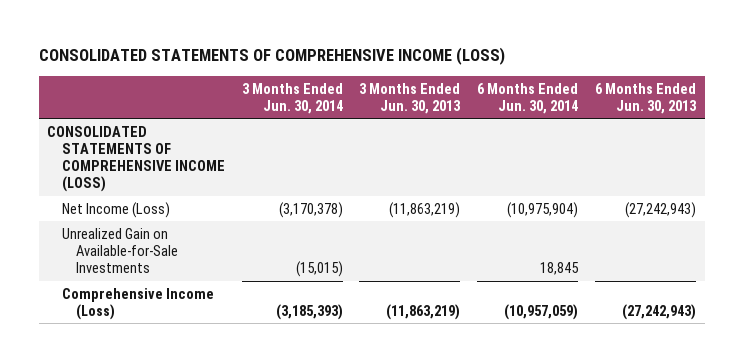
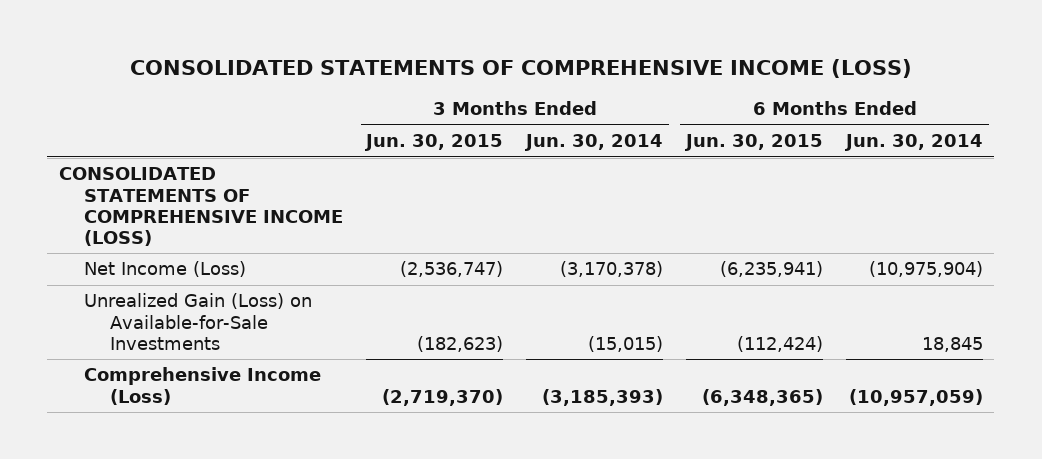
- | 3 Months Ended Jun. 30, 2014 | 3 Months Ended Jun. 30, 2013 | 6 Months Ended Jun. 30, 2014 | 6 Months Ended Jun. 30, 2013
+ | 3 Months Ended Jun. 30, 2015 | 3 Months Ended Jun. 30, 2014 | 6 Months Ended Jun. 30, 2015 | 6 Months Ended Jun. 30, 2014
- Unrealized Gain on Available-for-Sale Investments | (15,015) | | 18,845 |
+ Unrealized Gain (Loss) on Available-for-Sale Investments | (182,623) | (15,015) | (112,424) | 18,845

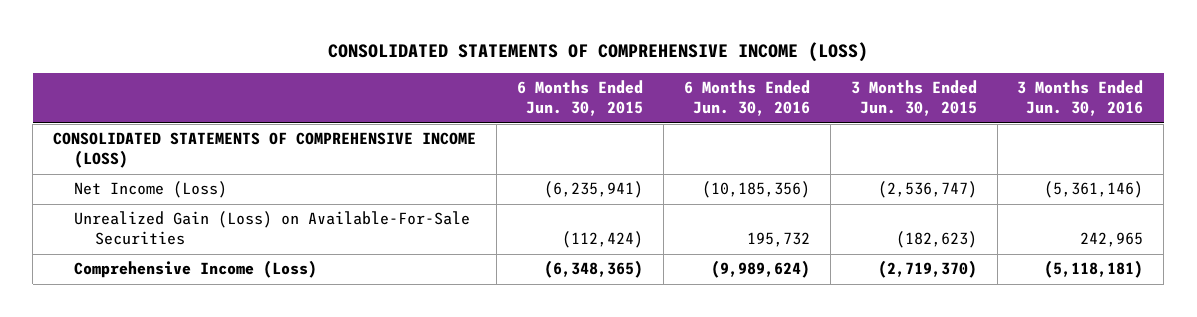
- | 3 Months Ended Jun. 30, 2015 | 3 Months Ended Jun. 30, 2014 | 6 Months Ended Jun. 30, 2015 | 6 Months Ended Jun. 30, 2014
+ | 6 Months Ended Jun. 30, 2015 | 6 Months Ended Jun. 30, 2016 | 3 Months Ended Jun. 30, 2015 | 3 Months Ended Jun. 30, 2016
- Unrealized Gain (Loss) on Available-for-Sale Investments | (182,623) | (15,015) | (112,424) | 18,845
+ Unrealized Gain (Loss) on Available-For-Sale Securities | (112,424) | 195,732 | (182,623) | 242,965

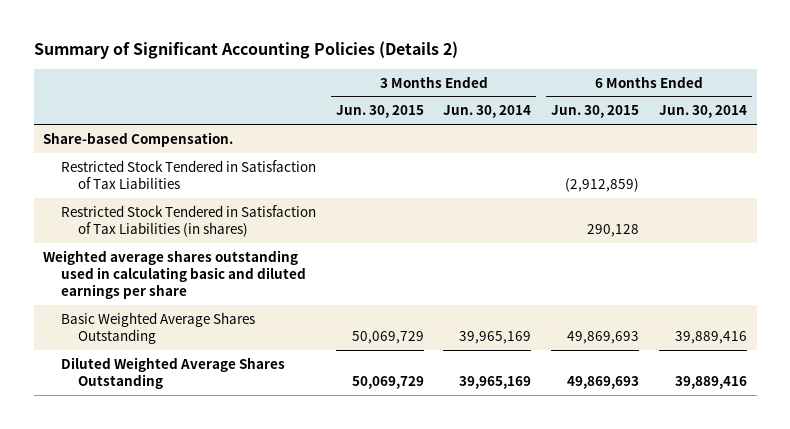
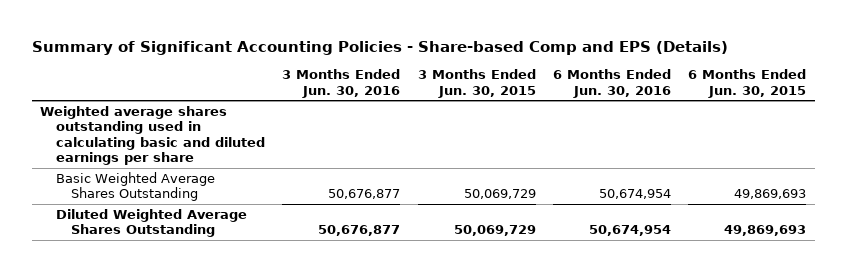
- Summary of Significant Accounting Policies (Details 2)
+ Summary of Significant Accounting Policies - Share-based Comp and EPS (Details)
- | 3 Months Ended Jun. 30, 2015 | 3 Months Ended Jun. 30, 2014 | 6 Months Ended Jun. 30, 2015 | 6 Months Ended Jun. 30, 2014
+ | 3 Months Ended Jun. 30, 2016 | 3 Months Ended Jun. 30, 2015 | 6 Months Ended Jun. 30, 2016 | 6 Months Ended Jun. 30, 2015
- Share-based Compensation.
- Restricted Stock Tendered in Satisfaction of Tax Liabilities | | | (2,912,859) |
- Restricted Stock Tendered in Satisfaction of Tax Liabilities (in shares) | | | 290,128 |

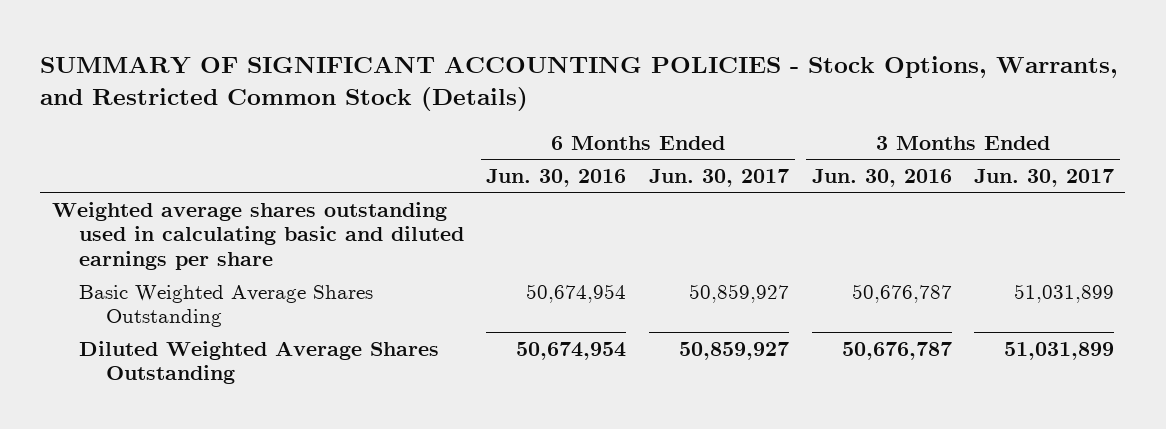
- Summary of Significant Accounting Policies - Share-based Comp and EPS (Details)
+ SUMMARY OF SIGNIFICANT ACCOUNTING POLICIES - Stock Options, Warrants, and Restricted Common Stock (Details)
- | 3 Months Ended Jun. 30, 2016 | 3 Months Ended Jun. 30, 2015 | 6 Months Ended Jun. 30, 2016 | 6 Months Ended Jun. 30, 2015
+ | 6 Months Ended Jun. 30, 2016 | 6 Months Ended Jun. 30, 2017 | 3 Months Ended Jun. 30, 2016 | 3 Months Ended Jun. 30, 2017
- Basic Weighted Average Shares Outstanding | 50,676,877 | 50,069,729 | 50,674,954 | 49,869,693
- Diluted Weighted Average Shares Outstanding | 50,676,877 | 50,069,729 | 50,674,954 | 49,869,693
+ Basic Weighted Average Shares Outstanding | 50,674,954 | 50,859,927 | 50,676,787 | 51,031,899
+ Diluted Weighted Average Shares Outstanding | 50,674,954 | 50,859,927 | 50,676,787 | 51,031,899

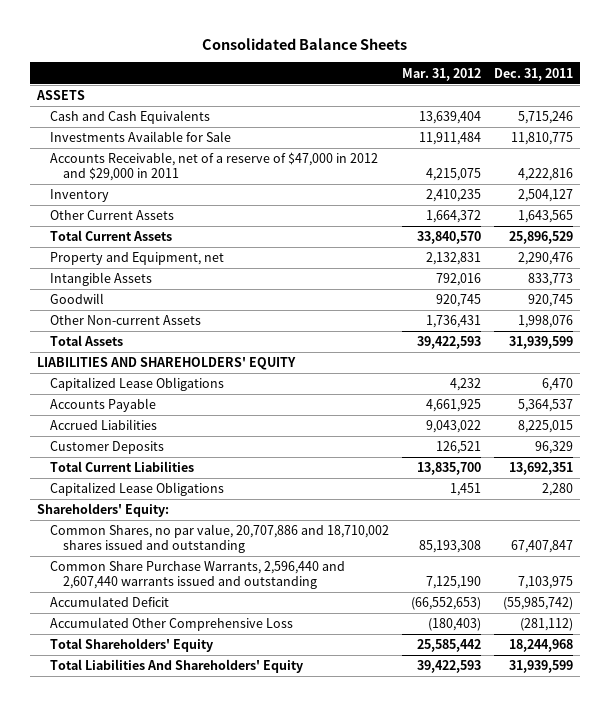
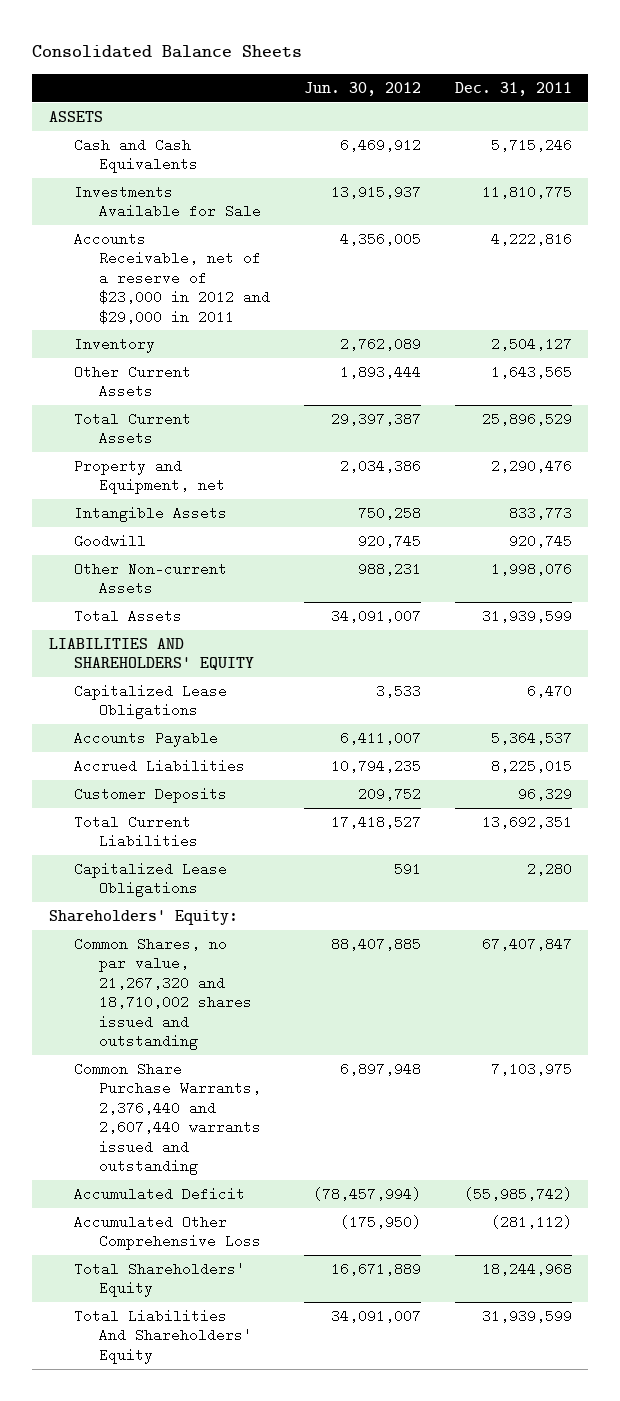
- | Mar. 31, 2012 | Dec. 31, 2011
+ | Jun. 30, 2012 | Dec. 31, 2011
- Accounts Receivable, net of a reserve of $47,000 in 2012 and $29,000 in 2011 | 4,215,075 | 4,222,816
+ Accounts Receivable, net of a reserve of $23,000 in 2012 and $29,000 in 2011 | 4,356,005 | 4,222,816
- Common Shares, no par value, 20,707,886 and 18,710,002 shares issued and outstanding | 85,193,308 | 67,407,847
- Common Share Purchase Warrants, 2,596,440 and 2,607,440 warrants issued and outstanding | 7,125,190 | 7,103,975
+ Common Shares, no par value, 21,267,320 and 18,710,002 shares issued and outstanding | 88,407,885 | 67,407,847
+ Common Share Purchase Warrants, 2,376,440 and 2,607,440 warrants issued and outstanding | 6,897,948 | 7,103,975

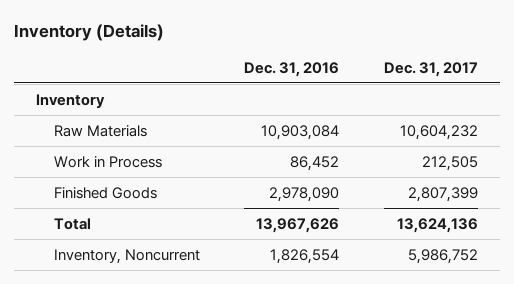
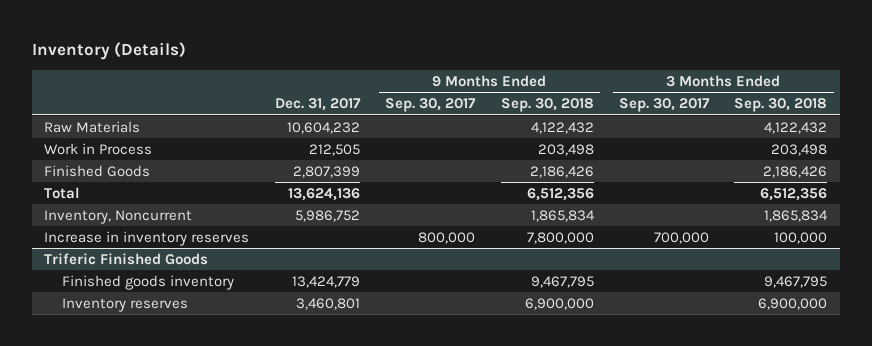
- | Dec. 31, 2016 | Dec. 31, 2017
+ | Dec. 31, 2017 | 9 Months Ended Sep. 30, 2017 | 9 Months Ended Sep. 30, 2018 | 3 Months Ended Sep. 30, 2017 | 3 Months Ended Sep. 30, 2018
- Inventory
+ Increase in inventory reserves | | 800,000 | 7,800,000 | 700,000 | 100,000
+ Triferic Finished Goods
+ Finished goods inventory | 13,424,779 | | 9,467,795 | | 9,467,795
+ Inventory reserves | 3,460,801 | | 6,900,000 | | 6,900,000

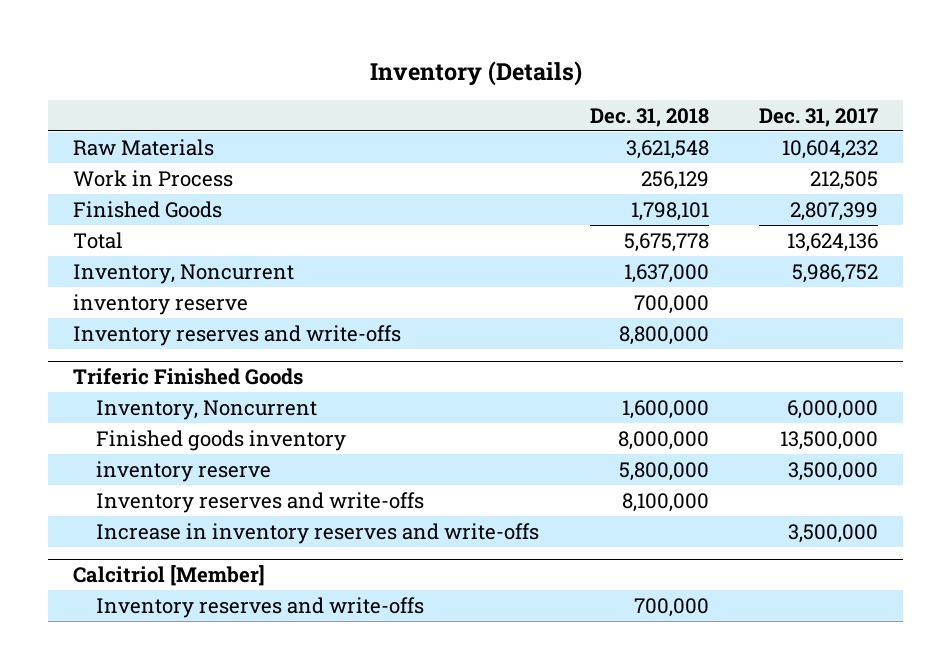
- | Dec. 31, 2017 | 9 Months Ended Sep. 30, 2017 | 9 Months Ended Sep. 30, 2018 | 3 Months Ended Sep. 30, 2017 | 3 Months Ended Sep. 30, 2018
+ | Dec. 31, 2018 | Dec. 31, 2017
- Increase in inventory reserves | | 800,000 | 7,800,000 | 700,000 | 100,000
+ inventory reserve | 700,000 |
+ Inventory reserves and write-offs | 8,800,000 |
@ Triferic Finished Goods
- Finished goods inventory | 13,424,779 | | 9,467,795 | | 9,467,795
- Inventory reserves | 3,460,801 | | 6,900,000 | | 6,900,000
+ Inventory, Noncurrent | 1,600,000 | 6,000,000
+ Finished goods inventory | 8,000,000 | 13,500,000
+ inventory reserve | 5,800,000 | 3,500,000
+ Inventory reserves and write-offs | 8,100,000 |
+ Increase in inventory reserves and write-offs | | 3,500,000
+ Calcitriol [Member]
+ Inventory reserves and write-offs | 700,000 |

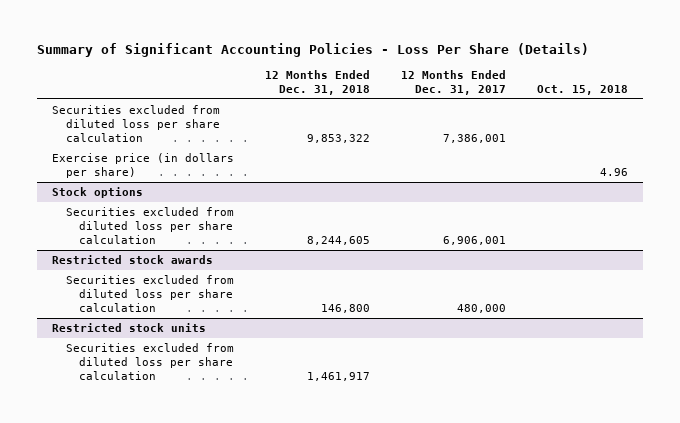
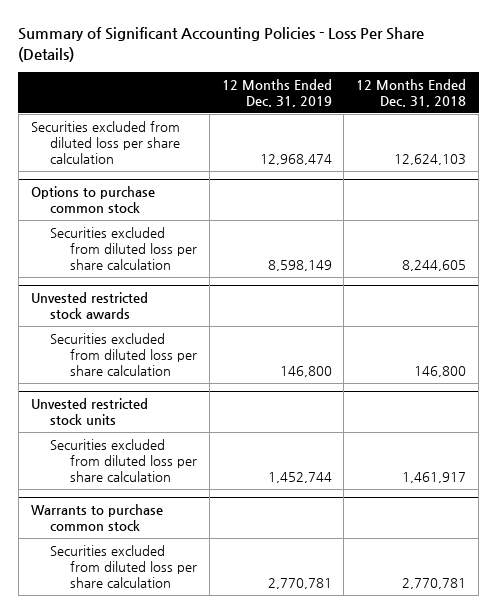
- | 12 Months Ended Dec. 31, 2018 | 12 Months Ended Dec. 31, 2017 | Oct. 15, 2018
+ | 12 Months Ended Dec. 31, 2019 | 12 Months Ended Dec. 31, 2018
- Securities excluded from diluted loss per share calculation | 9,853,322 | 7,386,001 |
- Exercise price (in dollars per share) | | | 4.96
- Stock options
+ Securities excluded from diluted loss per share calculation | 12,968,474 | 12,624,103
+ Options to purchase common stock
- Restricted stock awards
+ Unvested restricted stock awards
- Restricted stock units
+ Unvested restricted stock units
+ Warrants to purchase common stock
+ Securities excluded from diluted loss per share calculation | 2,770,781 | 2,770,781

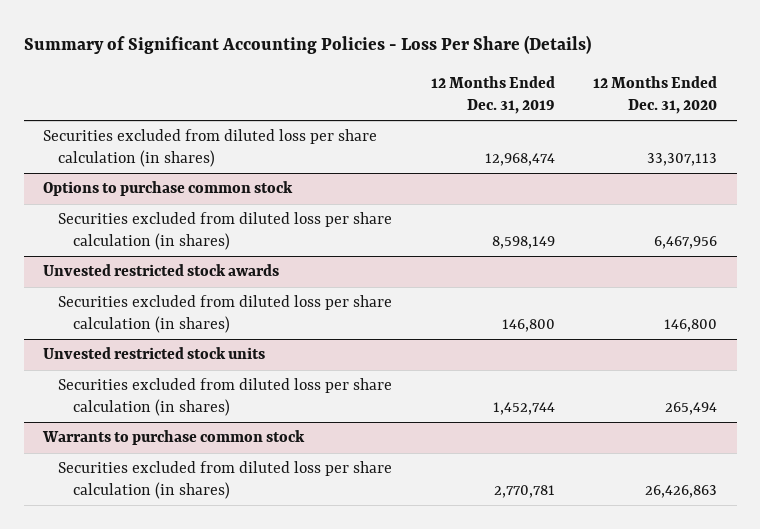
- | 12 Months Ended Dec. 31, 2019 | 12 Months Ended Dec. 31, 2018
+ | 12 Months Ended Dec. 31, 2019 | 12 Months Ended Dec. 31, 2020
- Securities excluded from diluted loss per share calculation | 12,968,474 | 12,624,103
+ Securities excluded from diluted loss per share calculation (in shares) | 12,968,474 | 33,307,113
@ Options to purchase common stock
- Securities excluded from diluted loss per share calculation | 8,598,149 | 8,244,605
+ Securities excluded from diluted loss per share calculation (in shares) | 8,598,149 | 6,467,956
@ Unvested restricted stock awards
- Securities excluded from diluted loss per share calculation | 146,800 | 146,800
+ Securities excluded from diluted loss per share calculation (in shares) | 146,800 | 146,800
@ Unvested restricted stock units
- Securities excluded from diluted loss per share calculation | 1,452,744 | 1,461,917
+ Securities excluded from diluted loss per share calculation (in shares) | 1,452,744 | 265,494
@ Warrants to purchase common stock
- Securities excluded from diluted loss per share calculation | 2,770,781 | 2,770,781
+ Securities excluded from diluted loss per share calculation (in shares) | 2,770,781 | 26,426,863

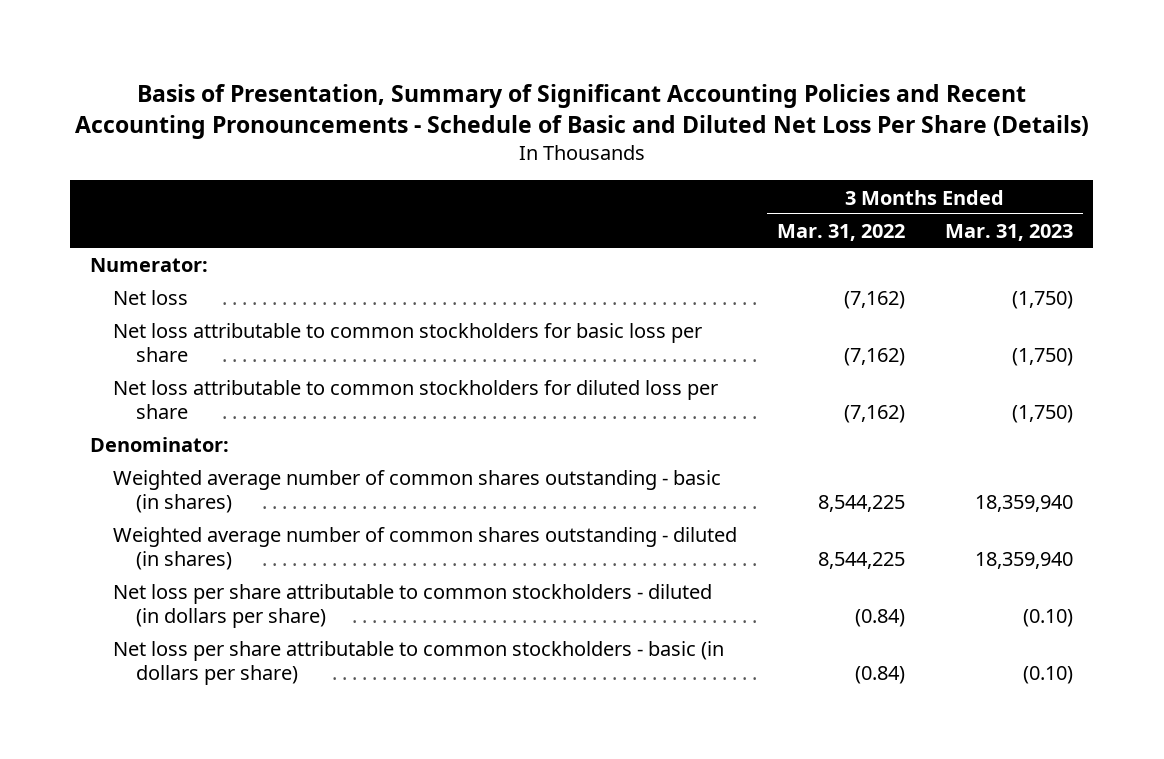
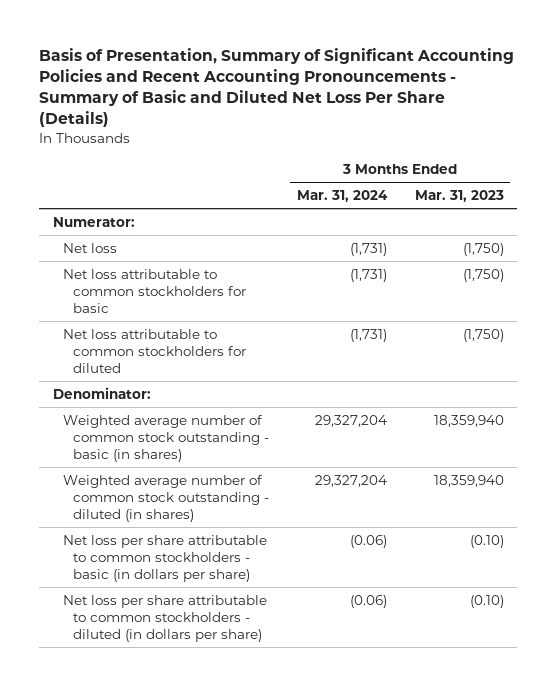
- Basis of Presentation, Summary of Significant Accounting Policies and Recent Accounting Pronouncements - Schedule of Basic and Diluted Net Loss Per Share (Details)
+ Basis of Presentation, Summary of Significant Accounting Policies and Recent Accounting Pronouncements - Summary of Basic and Diluted Net Loss Per Share (Details)
- | 3 Months Ended Mar. 31, 2022 | 3 Months Ended Mar. 31, 2023
+ | 3 Months Ended Mar. 31, 2024 | 3 Months Ended Mar. 31, 2023
- Net loss attributable to common stockholders for basic loss per share | (7,162) | (1,750)
- Net loss attributable to common stockholders for diluted loss per share | (7,162) | (1,750)
+ Net loss attributable to common stockholders for basic | (1,731) | (1,750)
+ Net loss attributable to common stockholders for diluted | (1,731) | (1,750)
- Weighted average number of common shares outstanding - basic (in shares) | 8,544,225 | 18,359,940
- Weighted average number of common shares outstanding - diluted (in shares) | 8,544,225 | 18,359,940
+ Weighted average number of common stock outstanding - basic (in shares) | 29,327,204 | 18,359,940
+ Weighted average number of common stock outstanding - diluted (in shares) | 29,327,204 | 18,359,940
moved down: Net loss per share attributable to common stockholders - diluted (in dollars per share) | (0.06) | (0.10)

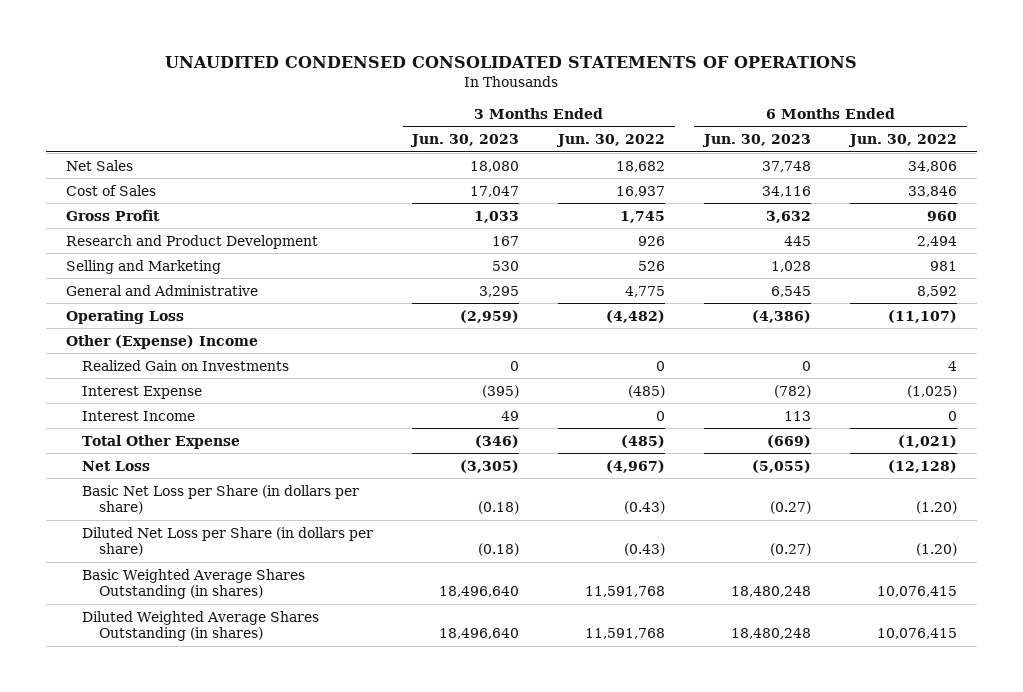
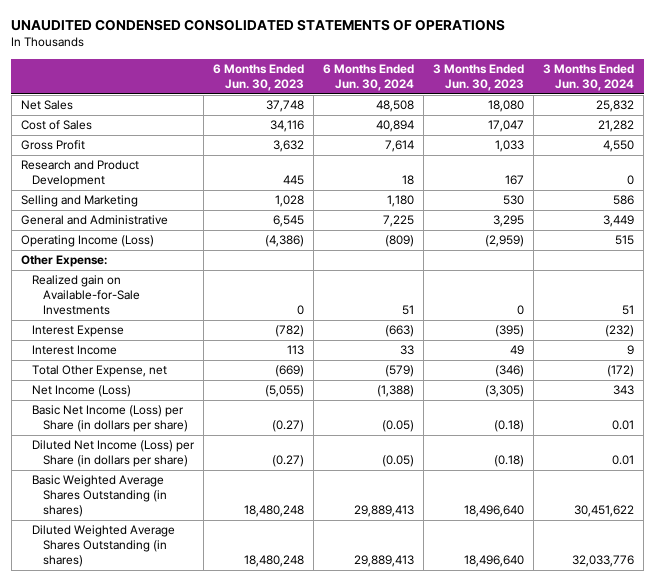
- | 3 Months Ended Jun. 30, 2023 | 3 Months Ended Jun. 30, 2022 | 6 Months Ended Jun. 30, 2023 | 6 Months Ended Jun. 30, 2022
+ | 6 Months Ended Jun. 30, 2023 | 6 Months Ended Jun. 30, 2024 | 3 Months Ended Jun. 30, 2023 | 3 Months Ended Jun. 30, 2024
- Operating Loss | (2,959) | (4,482) | (4,386) | (11,107)
- Other (Expense) Income
- Realized Gain on Investments | 0 | 0 | 0 | 4
+ Operating Income (Loss) | (4,386) | (809) | (2,959) | 515
+ Other Expense:
+ Realized gain on Available-for-Sale Investments | 0 | 51 | 0 | 51
- Total Other Expense | (346) | (485) | (669) | (1,021)
- Net Loss | (3,305) | (4,967) | (5,055) | (12,128)
- Basic Net Loss per Share (in dollars per share) | (0.18) | (0.43) | (0.27) | (1.20)
- Diluted Net Loss per Share (in dollars per share) | (0.18) | (0.43) | (0.27) | (1.20)
+ Total Other Expense, net | (669) | (579) | (346) | (172)
+ Net Income (Loss) | (5,055) | (1,388) | (3,305) | 343
+ Basic Net Income (Loss) per Share (in dollars per share) | (0.27) | (0.05) | (0.18) | 0.01
+ Diluted Net Income (Loss) per Share (in dollars per share) | (0.27) | (0.05) | (0.18) | 0.01

